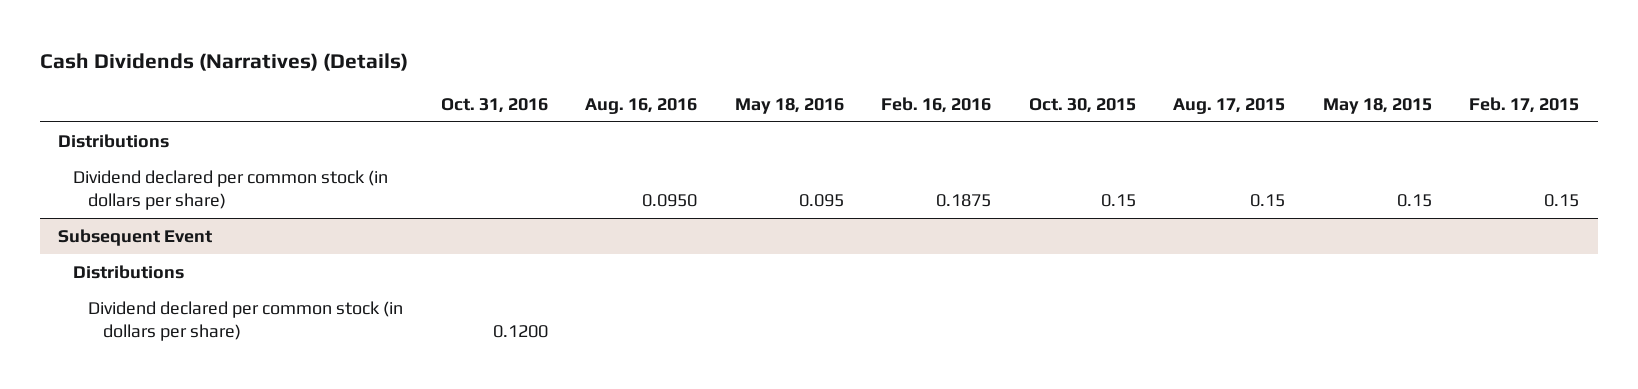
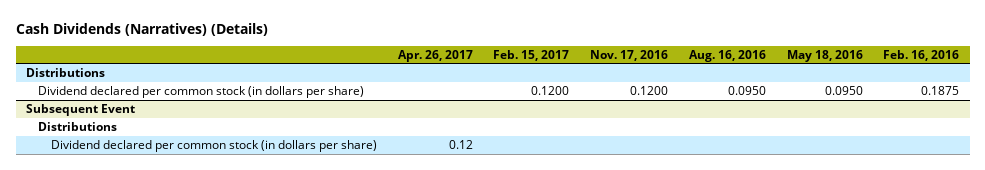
- | Oct. 31, 2016 | Aug. 16, 2016 | May 18, 2016 | Feb. 16, 2016 | Oct. 30, 2015 | Aug. 17, 2015 | May 18, 2015 | Feb. 17, 2015
+ | Apr. 26, 2017 | Feb. 15, 2017 | Nov. 17, 2016 | Aug. 16, 2016 | May 18, 2016 | Feb. 16, 2016
- Dividend declared per common stock (in dollars per share) | | 0.0950 | 0.095 | 0.1875 | 0.15 | 0.15 | 0.15 | 0.15
+ Dividend declared per common stock (in dollars per share) | | 0.1200 | 0.1200 | 0.0950 | 0.0950 | 0.1875

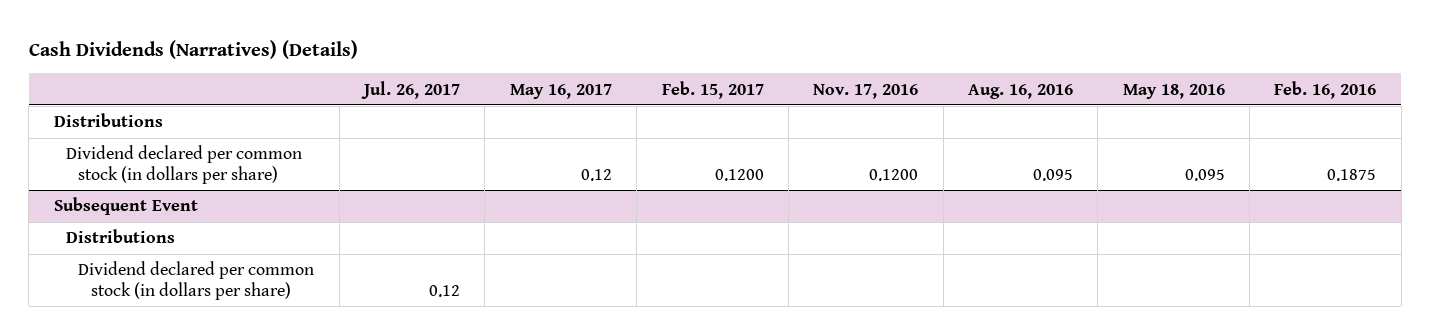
- | Apr. 26, 2017 | Feb. 15, 2017 | Nov. 17, 2016 | Aug. 16, 2016 | May 18, 2016 | Feb. 16, 2016
+ | Jul. 26, 2017 | May 16, 2017 | Feb. 15, 2017 | Nov. 17, 2016 | Aug. 16, 2016 | May 18, 2016 | Feb. 16, 2016
- Dividend declared per common stock (in dollars per share) | | 0.1200 | 0.1200 | 0.0950 | 0.0950 | 0.1875
+ Dividend declared per common stock (in dollars per share) | | 0.12 | 0.1200 | 0.1200 | 0.095 | 0.095 | 0.1875

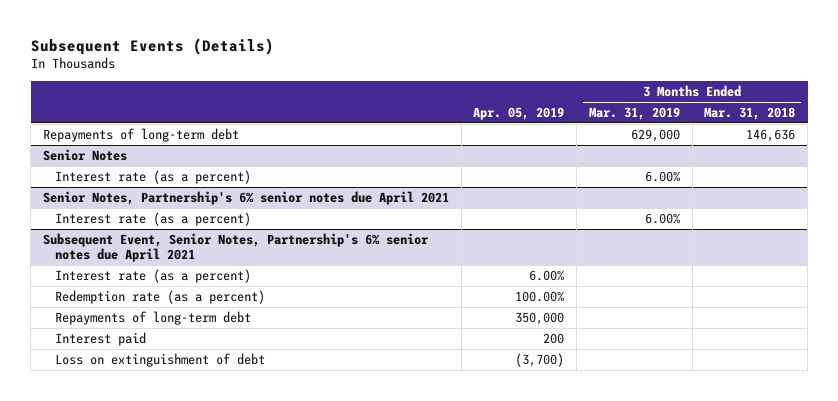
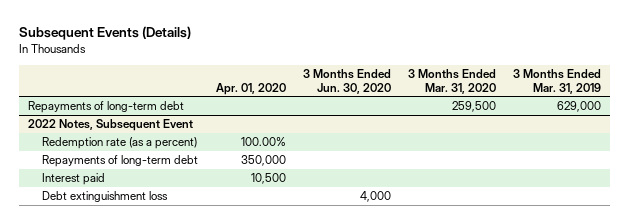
- | Apr. 05, 2019 | 3 Months Ended Mar. 31, 2019 | 3 Months Ended Mar. 31, 2018
+ | Apr. 01, 2020 | 3 Months Ended Jun. 30, 2020 | 3 Months Ended Mar. 31, 2020 | 3 Months Ended Mar. 31, 2019
- Senior Notes
- Interest rate (as a percent) | | 6.00% |
- Senior Notes, Partnership's 6% senior notes due April 2021
- Interest rate (as a percent) | | 6.00% |
- Subsequent Event, Senior Notes, Partnership's 6% senior notes due April 2021
- Interest rate (as a percent) | 6.00% | |
- Redemption rate (as a percent) | 100.00% | |
- Repayments of long-term debt | 350,000 | |
- Interest paid | 200 | |
- Loss on extinguishment of debt | (3,700) | |
+ 2022 Notes, Subsequent Event
+ Redemption rate (as a percent) | 100.00% | | |
+ Repayments of long-term debt | 350,000 | | |
+ Interest paid | 10,500 | | |
+ Debt extinguishment loss | | 4,000 | |

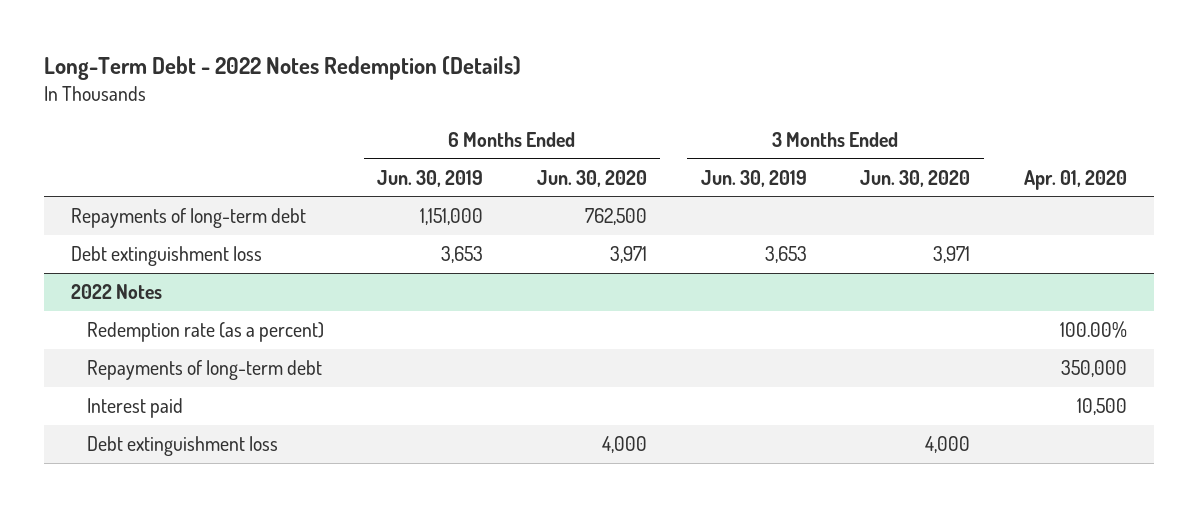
- Subsequent Events (Details)
+ Long-Term Debt - 2022 Notes Redemption (Details)
- | Apr. 01, 2020 | 3 Months Ended Jun. 30, 2020 | 3 Months Ended Mar. 31, 2020 | 3 Months Ended Mar. 31, 2019
+ | 6 Months Ended Jun. 30, 2019 | 6 Months Ended Jun. 30, 2020 | 3 Months Ended Jun. 30, 2019 | 3 Months Ended Jun. 30, 2020 | Apr. 01, 2020
- 2022 Notes, Subsequent Event
+ Debt extinguishment loss | 3,653 | 3,971 | 3,653 | 3,971 |
+ 2022 Notes

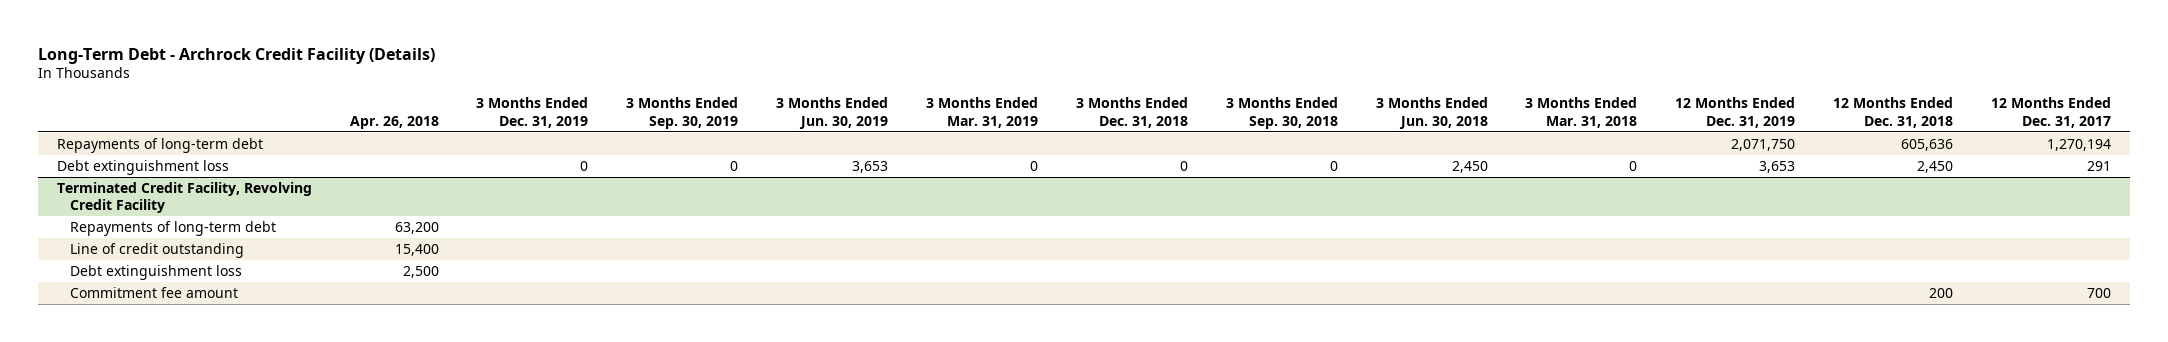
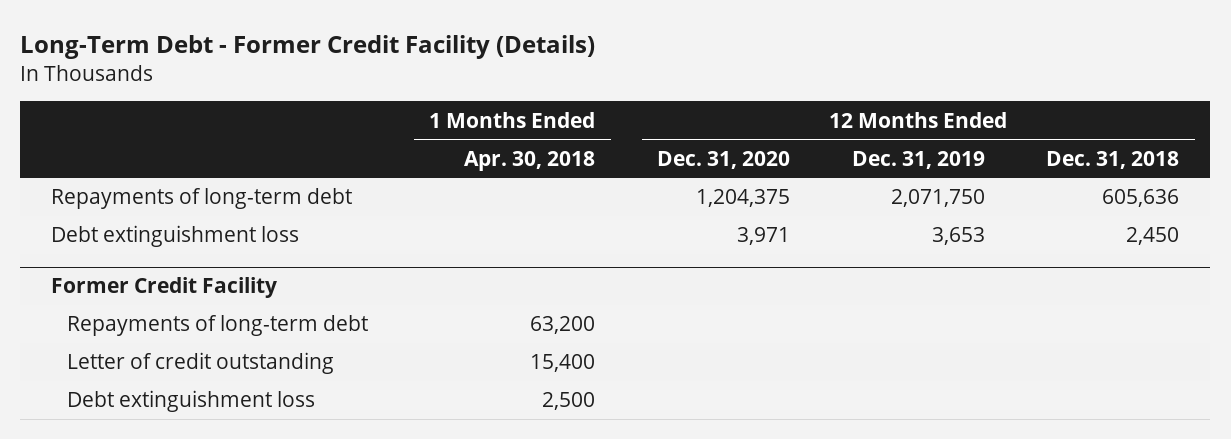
- Long-Term Debt - Archrock Credit Facility (Details)
+ Long-Term Debt - Former Credit Facility (Details)
- | Apr. 26, 2018 | 3 Months Ended Dec. 31, 2019 | 3 Months Ended Sep. 30, 2019 | 3 Months Ended Jun. 30, 2019 | 3 Months Ended Mar. 31, 2019 | 3 Months Ended Dec. 31, 2018 | 3 Months Ended Sep. 30, 2018 | 3 Months Ended Jun. 30, 2018 | 3 Months Ended Mar. 31, 2018 | 12 Months Ended Dec. 31, 2019 | 12 Months Ended Dec. 31, 2018 | 12 Months Ended Dec. 31, 2017
+ | 1 Months Ended Apr. 30, 2018 | 12 Months Ended Dec. 31, 2020 | 12 Months Ended Dec. 31, 2019 | 12 Months Ended Dec. 31, 2018
- Terminated Credit Facility, Revolving Credit Facility
- Repayments of long-term debt | 63,200 | | | | | | | | | | |
- Line of credit outstanding | 15,400 | | | | | | | | | | |
- Debt extinguishment loss | 2,500 | | | | | | | | | | |
- Commitment fee amount | | | | | | | | | | | 200 | 700
+ Former Credit Facility
+ Repayments of long-term debt | 63,200 | | |
+ Letter of credit outstanding | 15,400 | | |
+ Debt extinguishment loss | 2,500 | | |

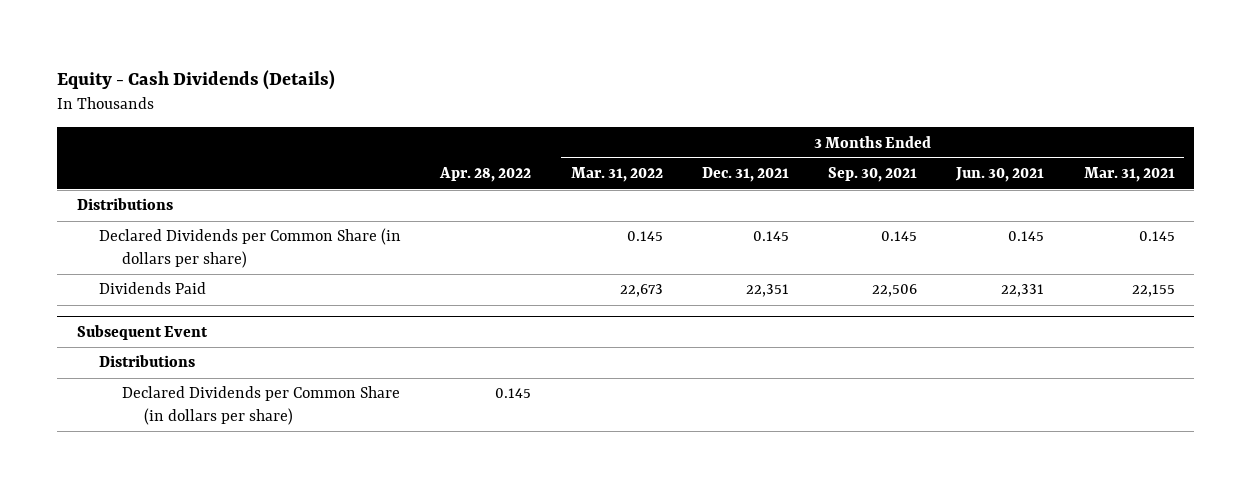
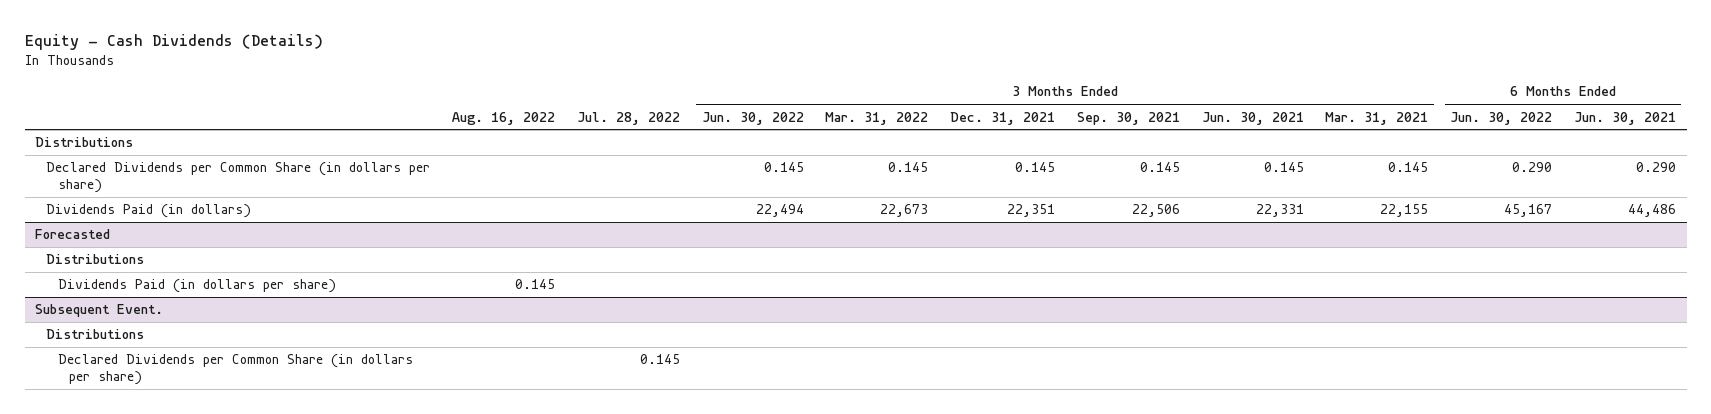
- | Apr. 28, 2022 | 3 Months Ended Mar. 31, 2022 | 3 Months Ended Dec. 31, 2021 | 3 Months Ended Sep. 30, 2021 | 3 Months Ended Jun. 30, 2021 | 3 Months Ended Mar. 31, 2021
+ | Aug. 16, 2022 | Jul. 28, 2022 | 3 Months Ended Jun. 30, 2022 | 3 Months Ended Mar. 31, 2022 | 3 Months Ended Dec. 31, 2021 | 3 Months Ended Sep. 30, 2021 | 3 Months Ended Jun. 30, 2021 | 3 Months Ended Mar. 31, 2021 | 6 Months Ended Jun. 30, 2022 | 6 Months Ended Jun. 30, 2021
- Dividends Paid | | 22,673 | 22,351 | 22,506 | 22,331 | 22,155
- Subsequent Event
+ Dividends Paid (in dollars) | | | 22,494 | 22,673 | 22,351 | 22,506 | 22,331 | 22,155 | 45,167 | 44,486
+ Forecasted
+ Distributions
+ Dividends Paid (in dollars per share) | 0.145 | | | | | | | | |
+ Subsequent Event.

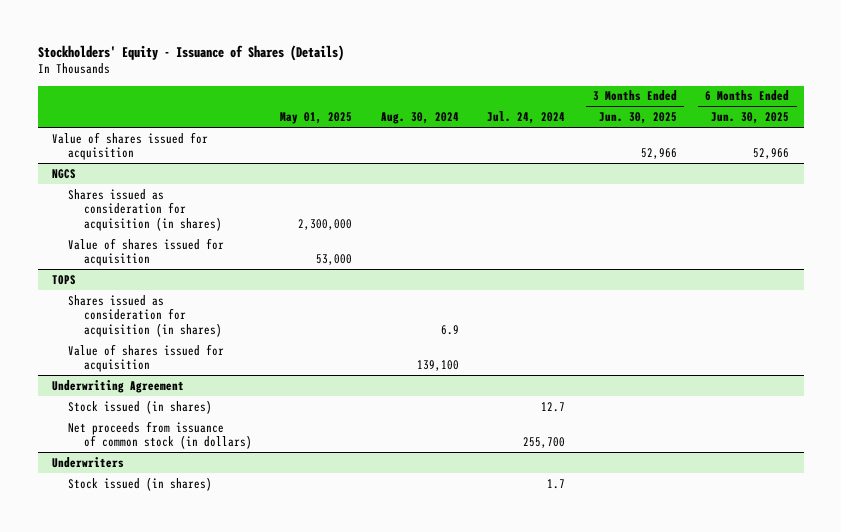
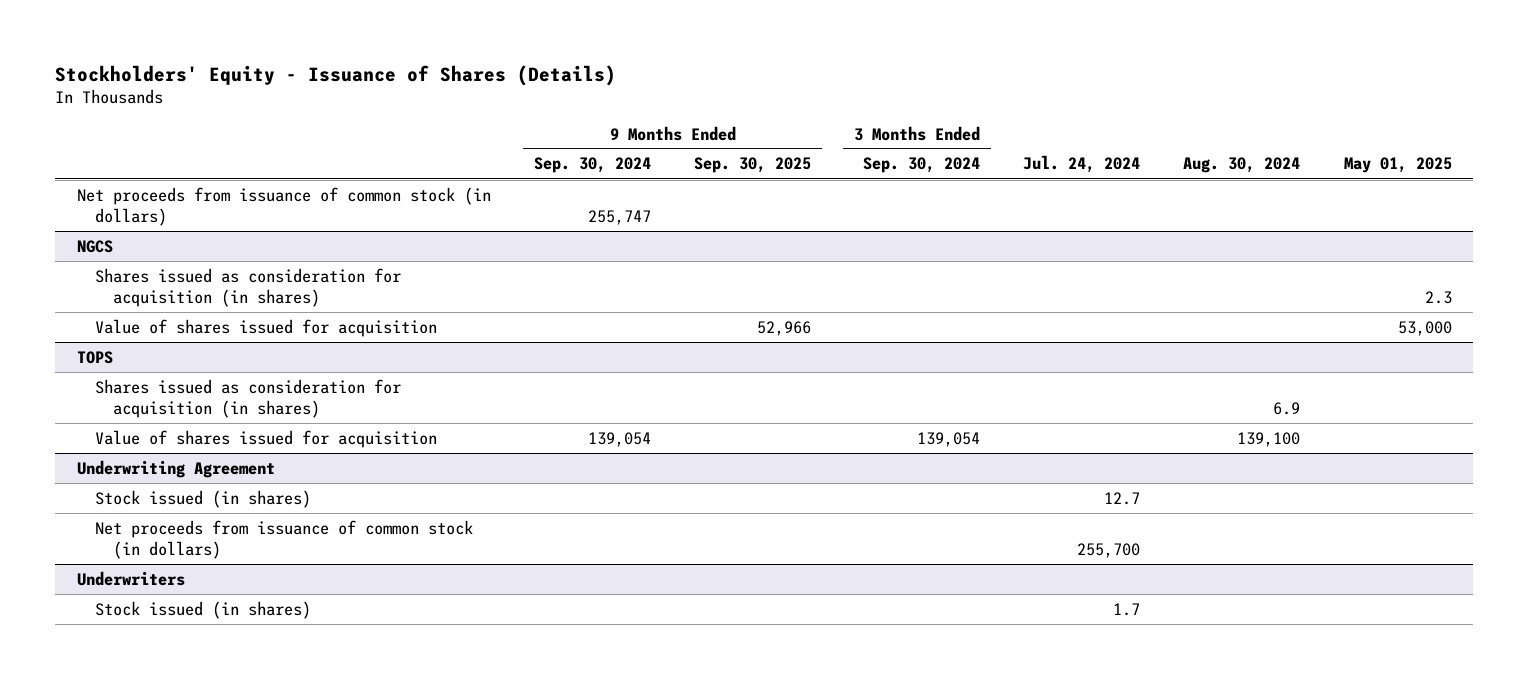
- | May 01, 2025 | Aug. 30, 2024 | Jul. 24, 2024 | 3 Months Ended Jun. 30, 2025 | 6 Months Ended Jun. 30, 2025
+ | 9 Months Ended Sep. 30, 2024 | 9 Months Ended Sep. 30, 2025 | 3 Months Ended Sep. 30, 2024 | Jul. 24, 2024 | Aug. 30, 2024 | May 01, 2025
- Value of shares issued for acquisition | | | | 52,966 | 52,966
+ Net proceeds from issuance of common stock (in dollars) | 255,747 | | | | |
@ NGCS
- Shares issued as consideration for acquisition (in shares) | 2,300,000 | | | |
+ Shares issued as consideration for acquisition (in shares) | | | | | | 2.3

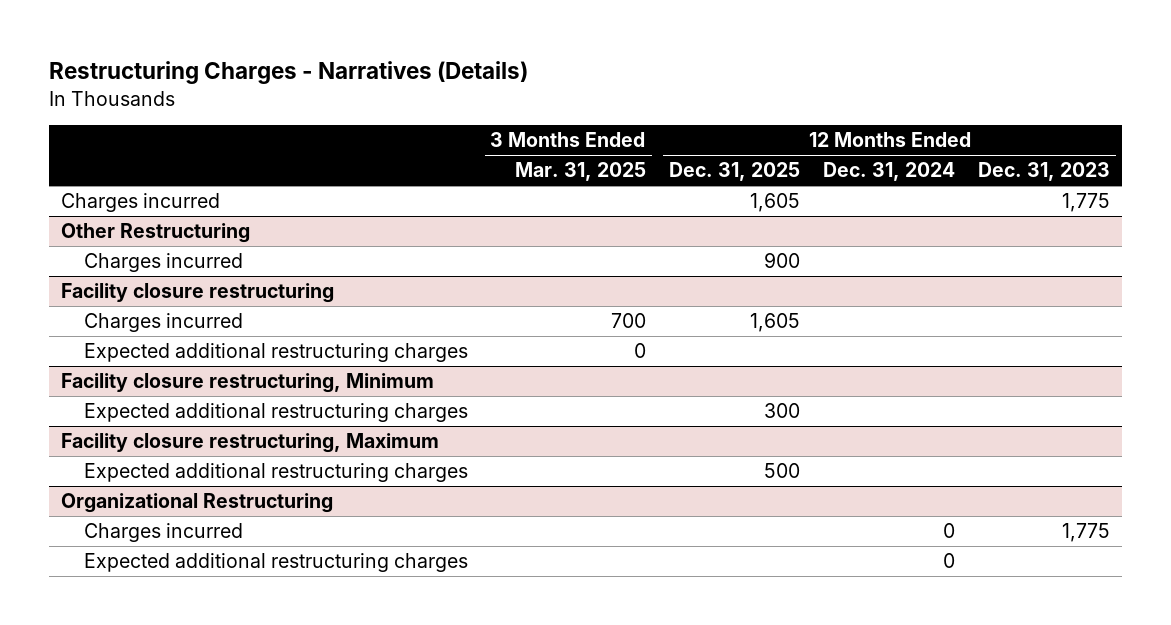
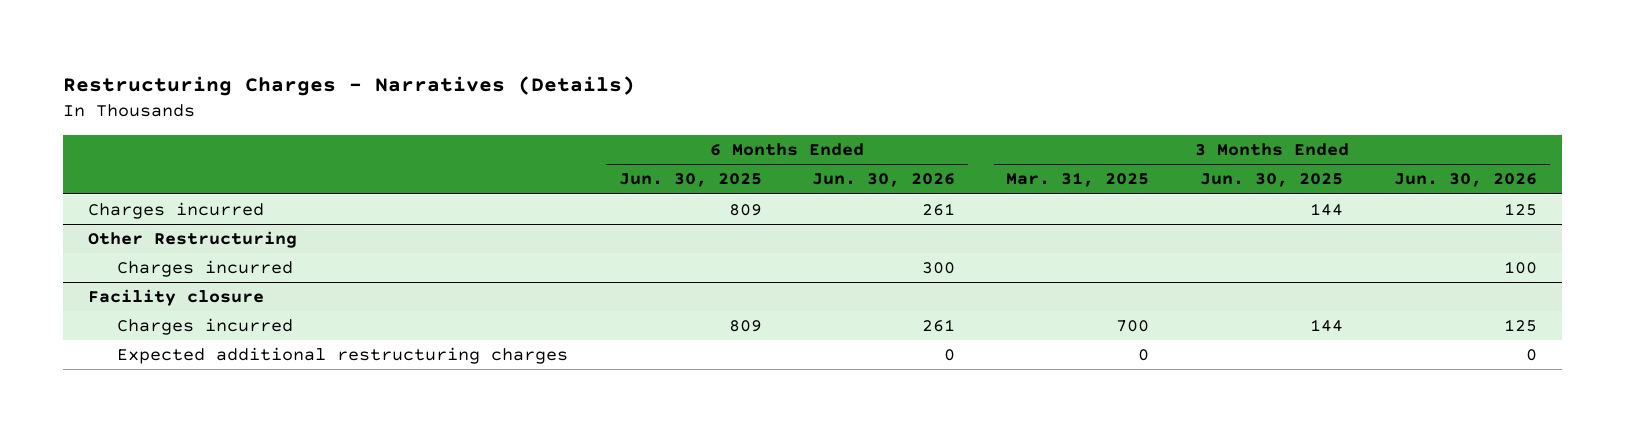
- | 3 Months Ended Mar. 31, 2025 | 12 Months Ended Dec. 31, 2025 | 12 Months Ended Dec. 31, 2024 | 12 Months Ended Dec. 31, 2023
+ | 6 Months Ended Jun. 30, 2025 | 6 Months Ended Jun. 30, 2026 | 3 Months Ended Mar. 31, 2025 | 3 Months Ended Jun. 30, 2025 | 3 Months Ended Jun. 30, 2026
- Facility closure restructuring
+ Facility closure
- Facility closure restructuring, Minimum
- Expected additional restructuring charges | | 300 | |
- Facility closure restructuring, Maximum
- Expected additional restructuring charges | | 500 | |
- Organizational Restructuring
- Charges incurred | | | 0 | 1,775
- Expected additional restructuring charges | | | 0 |

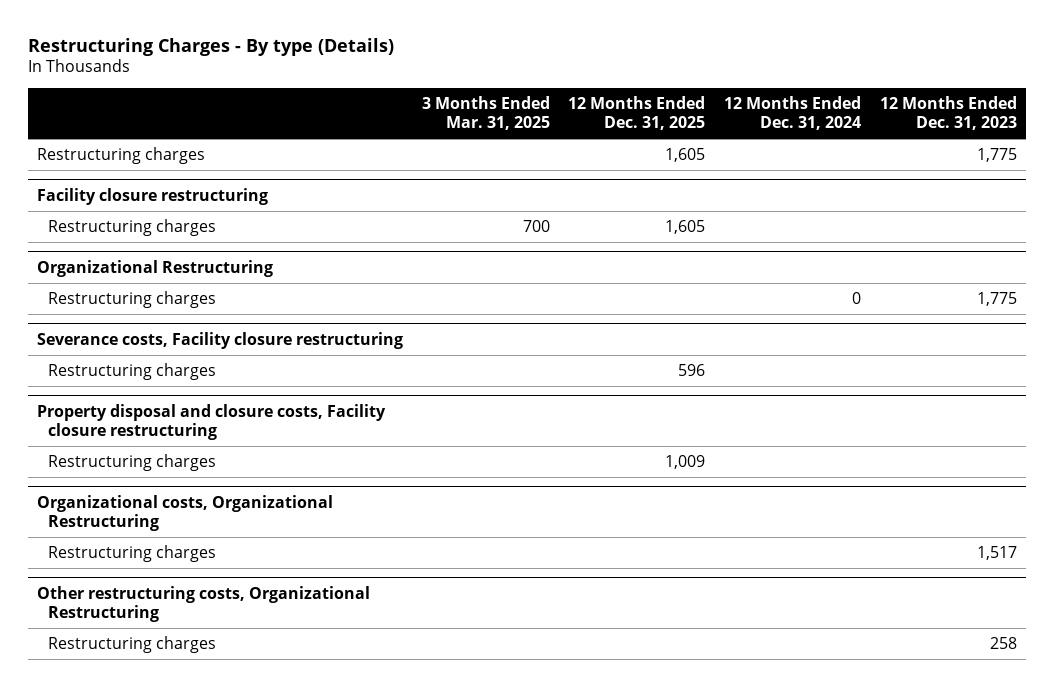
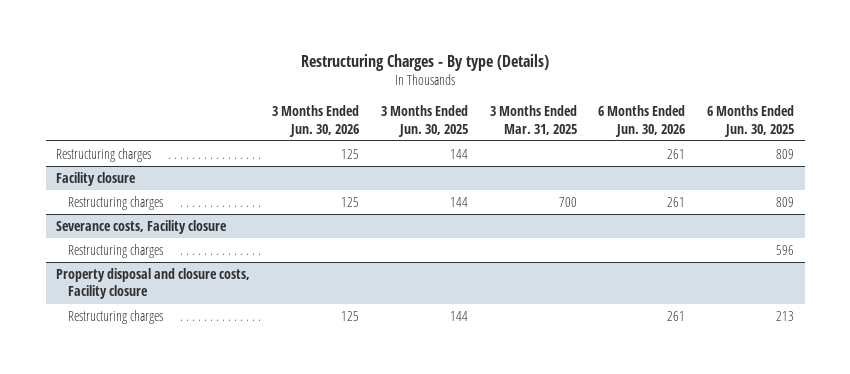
- | 3 Months Ended Mar. 31, 2025 | 12 Months Ended Dec. 31, 2025 | 12 Months Ended Dec. 31, 2024 | 12 Months Ended Dec. 31, 2023
+ | 3 Months Ended Jun. 30, 2026 | 3 Months Ended Jun. 30, 2025 | 3 Months Ended Mar. 31, 2025 | 6 Months Ended Jun. 30, 2026 | 6 Months Ended Jun. 30, 2025
- Facility closure restructuring
+ Facility closure
- Organizational Restructuring
- Restructuring charges | | | 0 | 1,775
- Severance costs, Facility closure restructuring
+ Severance costs, Facility closure
- Property disposal and closure costs, Facility closure restructuring
+ Property disposal and closure costs, Facility closure
- Organizational costs, Organizational Restructuring
- Restructuring charges | | | | 1,517
- Other restructuring costs, Organizational Restructuring
- Restructuring charges | | | | 258

